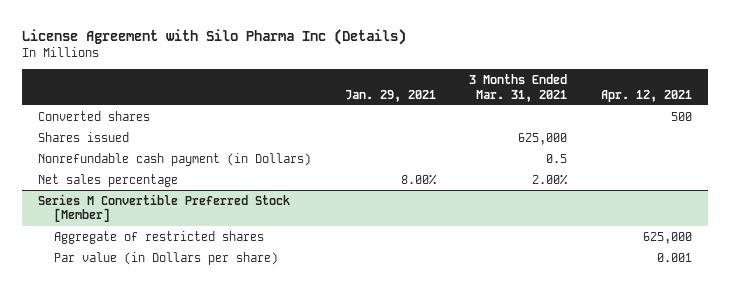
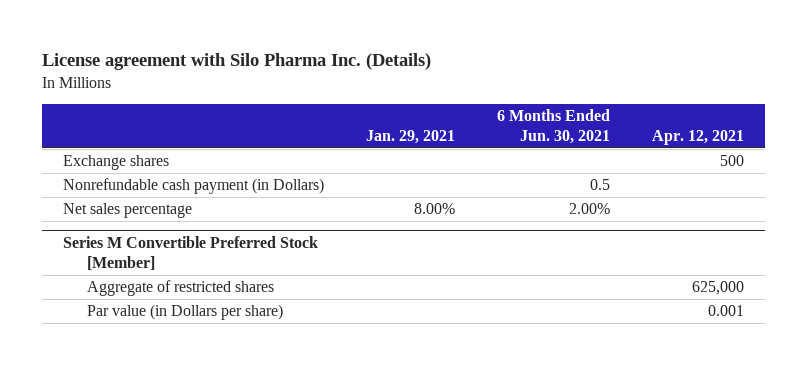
- License Agreement with Silo Pharma Inc (Details)
+ License agreement with Silo Pharma Inc. (Details)
- | Jan. 29, 2021 | 3 Months Ended Mar. 31, 2021 | Apr. 12, 2021
+ | Jan. 29, 2021 | 6 Months Ended Jun. 30, 2021 | Apr. 12, 2021
- Converted shares | | | 500
- Shares issued | | 625,000 |
+ Exchange shares | | | 500

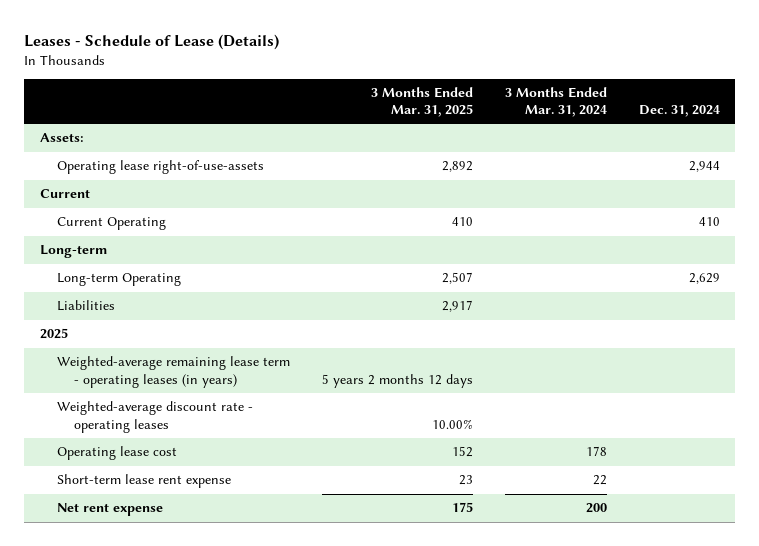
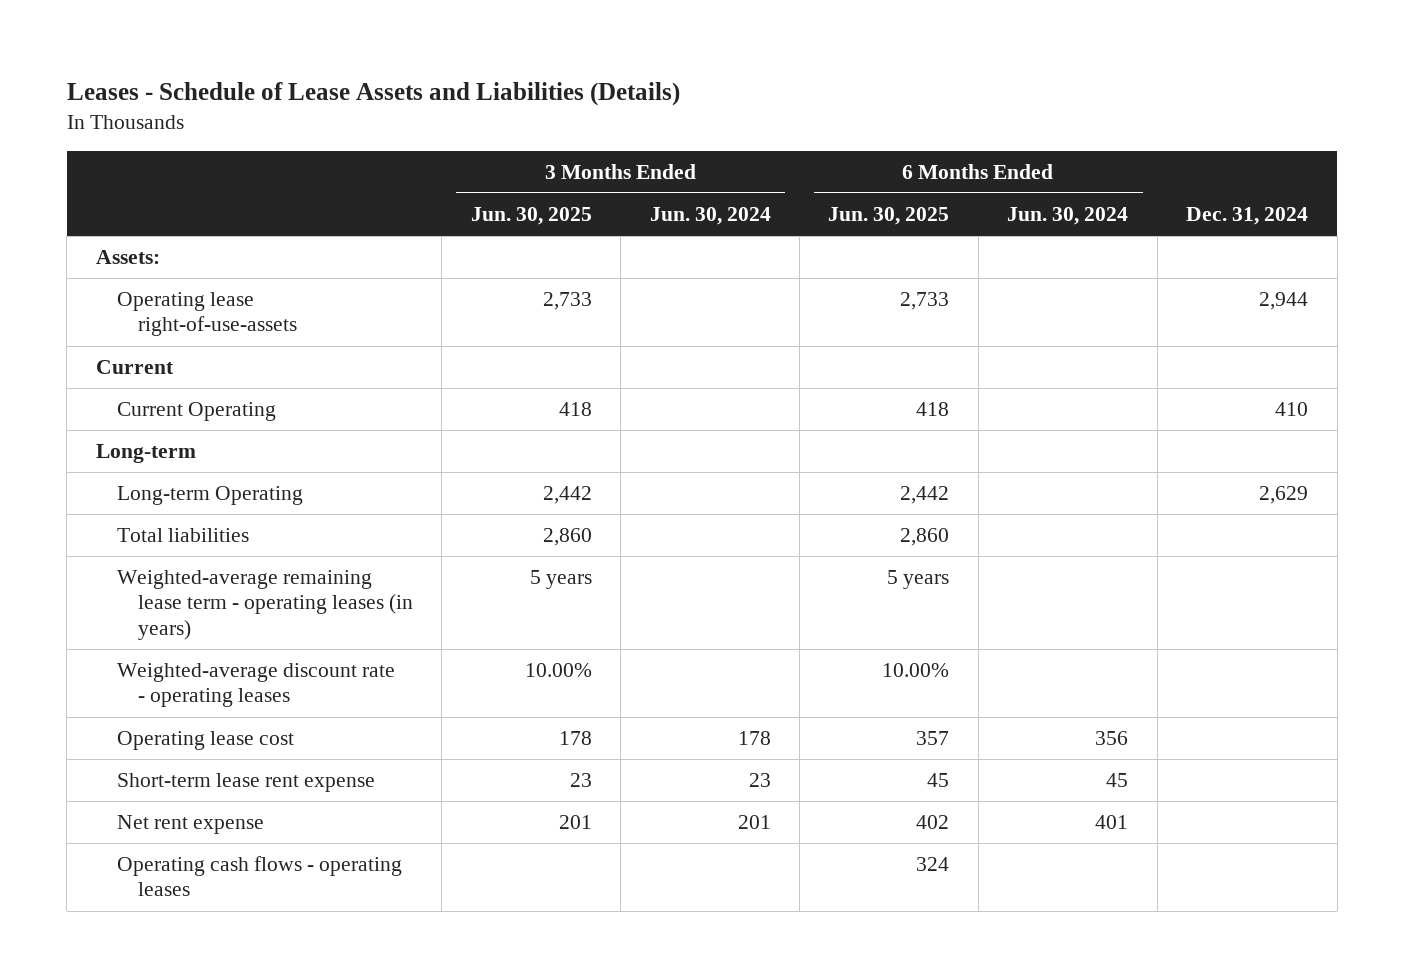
- Leases - Schedule of Lease (Details)
+ Leases - Schedule of Lease Assets and Liabilities (Details)
- | 3 Months Ended Mar. 31, 2025 | 3 Months Ended Mar. 31, 2024 | Dec. 31, 2024
+ | 3 Months Ended Jun. 30, 2025 | 3 Months Ended Jun. 30, 2024 | 6 Months Ended Jun. 30, 2025 | 6 Months Ended Jun. 30, 2024 | Dec. 31, 2024
- Liabilities | 2,917 | |
- 2025
+ Total liabilities | 2,860 | | 2,860 | |
+ Operating cash flows - operating leases | | | 324 | |

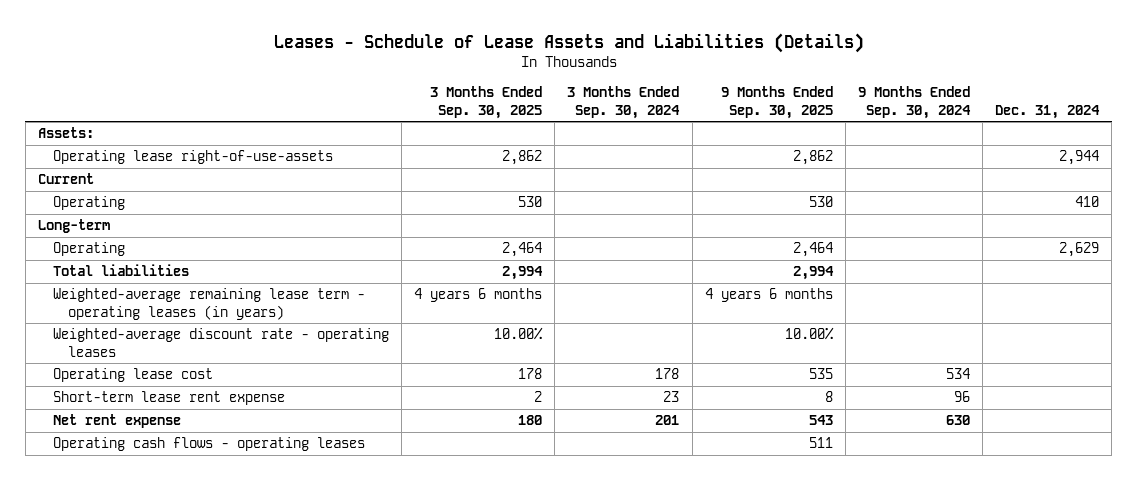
- | 3 Months Ended Jun. 30, 2025 | 3 Months Ended Jun. 30, 2024 | 6 Months Ended Jun. 30, 2025 | 6 Months Ended Jun. 30, 2024 | Dec. 31, 2024
+ | 3 Months Ended Sep. 30, 2025 | 3 Months Ended Sep. 30, 2024 | 9 Months Ended Sep. 30, 2025 | 9 Months Ended Sep. 30, 2024 | Dec. 31, 2024
- Current Operating | 418 | | 418 | | 410
+ Operating | 530 | | 530 | | 410
- Long-term Operating | 2,442 | | 2,442 | | 2,629
+ Operating | 2,464 | | 2,464 | | 2,629

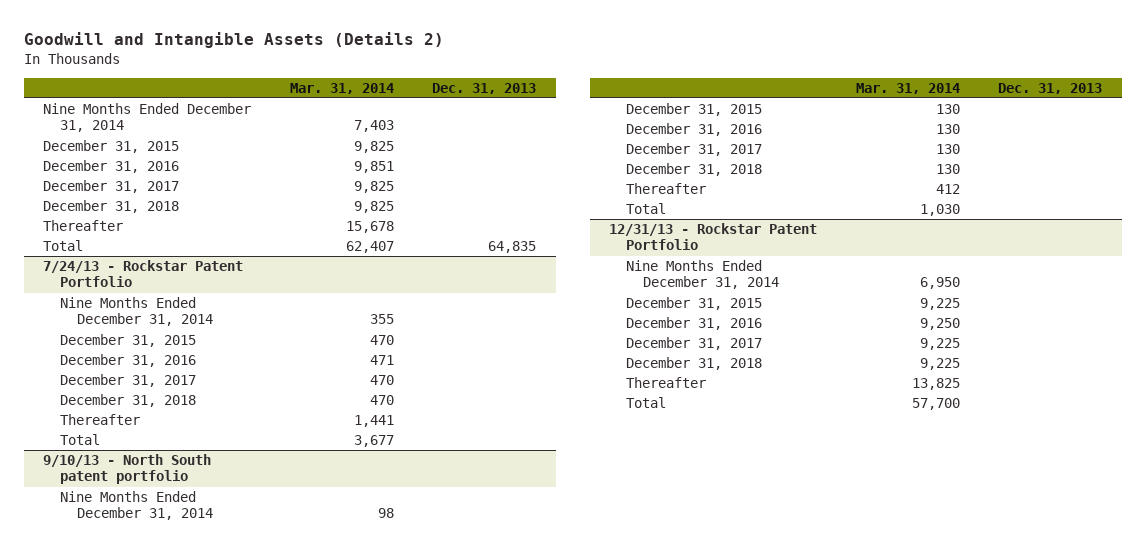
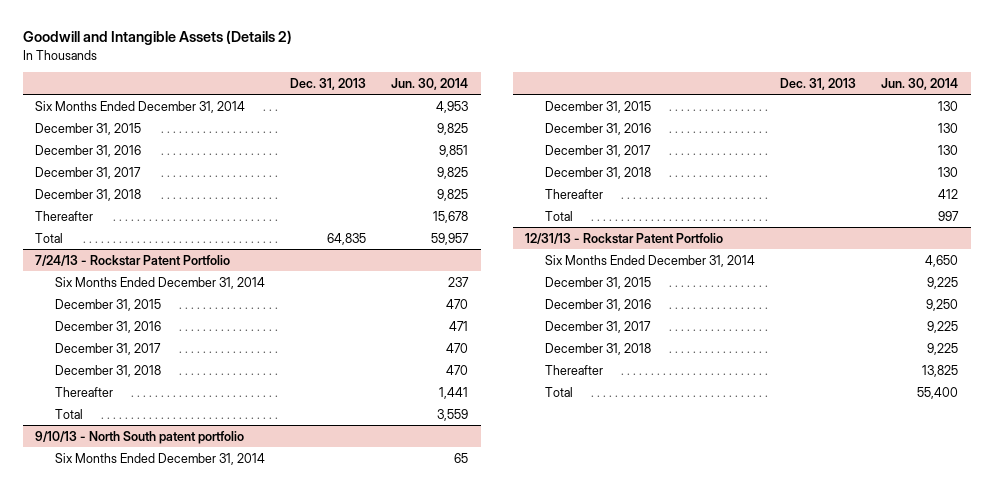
- | Mar. 31, 2014 | Dec. 31, 2013
+ | Dec. 31, 2013 | Jun. 30, 2014
- Nine Months Ended December 31, 2014 | 7,403 |
+ Six Months Ended December 31, 2014 | | 4,953
@ 7/24/13 - Rockstar Patent Portfolio
- Nine Months Ended December 31, 2014 | 355 |
+ Six Months Ended December 31, 2014 | | 237
@ 9/10/13 - North South patent portfolio
- Nine Months Ended December 31, 2014 | 98 |
+ Six Months Ended December 31, 2014 | | 65
@ 12/31/13 - Rockstar Patent Portfolio
- Nine Months Ended December 31, 2014 | 6,950 |
+ Six Months Ended December 31, 2014 | | 4,650

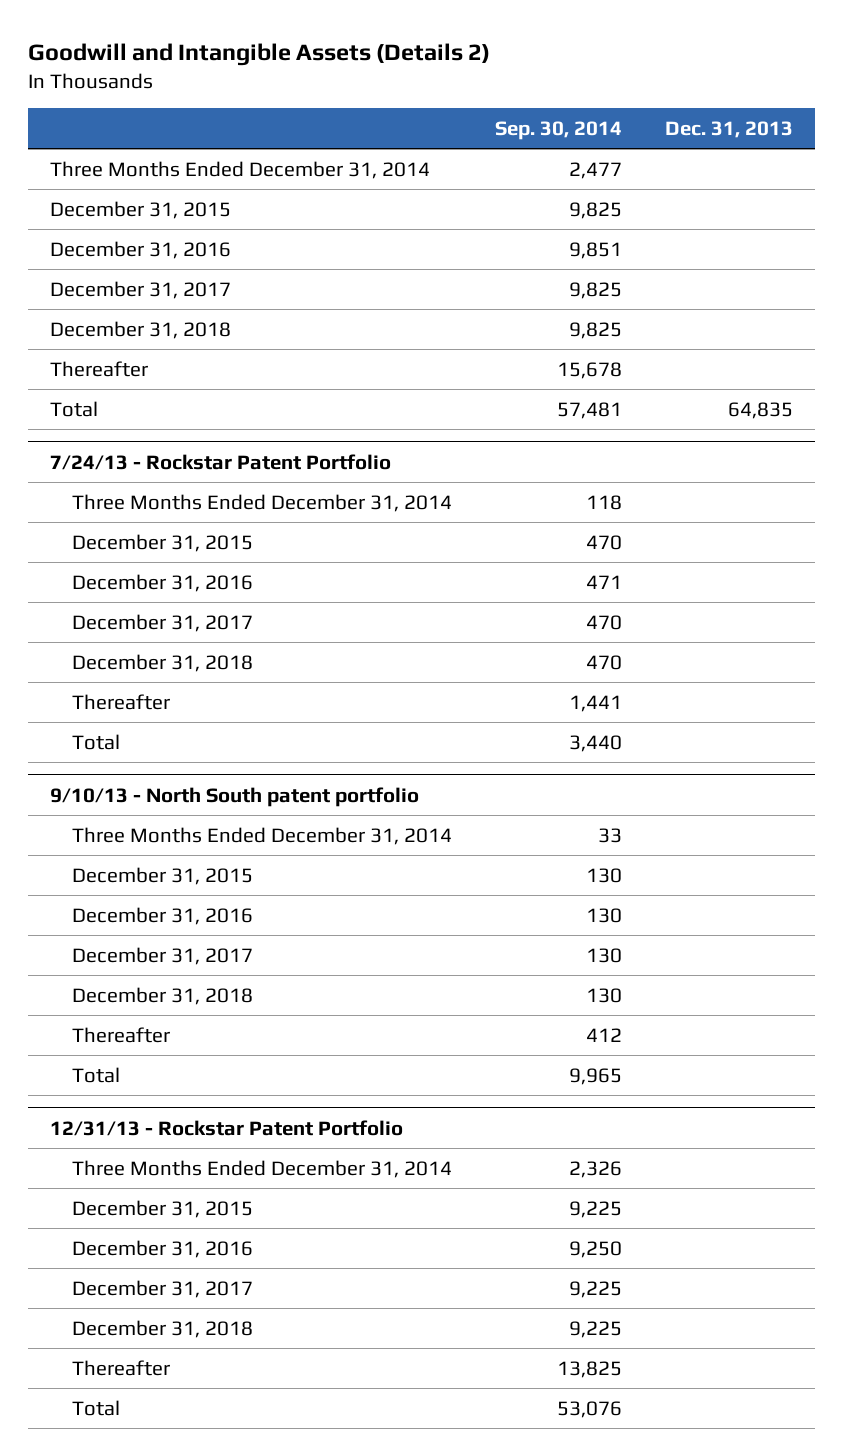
- | Dec. 31, 2013 | Jun. 30, 2014
+ | Sep. 30, 2014 | Dec. 31, 2013
- Six Months Ended December 31, 2014 | | 4,953
+ Three Months Ended December 31, 2014 | 2,477 |
@ 7/24/13 - Rockstar Patent Portfolio
- Six Months Ended December 31, 2014 | | 237
+ Three Months Ended December 31, 2014 | 118 |
@ 9/10/13 - North South patent portfolio
- Six Months Ended December 31, 2014 | | 65
+ Three Months Ended December 31, 2014 | 33 |
@ 12/31/13 - Rockstar Patent Portfolio
- Six Months Ended December 31, 2014 | | 4,650
+ Three Months Ended December 31, 2014 | 2,326 |

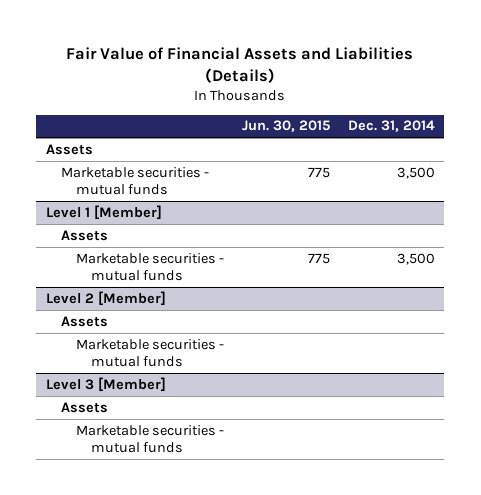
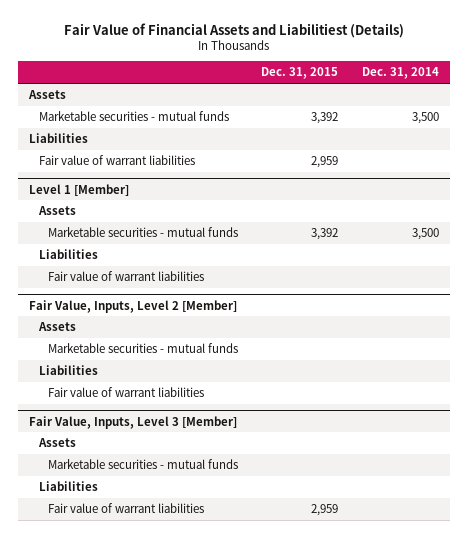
- Fair Value of Financial Assets and Liabilities (Details)
+ Fair Value of Financial Assets and Liabilitiest (Details)
- | Jun. 30, 2015 | Dec. 31, 2014
+ | Dec. 31, 2015 | Dec. 31, 2014
+ Liabilities
+ Fair value of warrant liabilities | 2,959 |
- Level 2 [Member]
@ Level 1 [Member]
+ Liabilities
+ Fair value of warrant liabilities
+ Fair Value, Inputs, Level 2 [Member]
- Level 3 [Member]
+ Liabilities
+ Fair value of warrant liabilities
+ Fair Value, Inputs, Level 3 [Member]
+ Liabilities
+ Fair value of warrant liabilities | 2,959 |

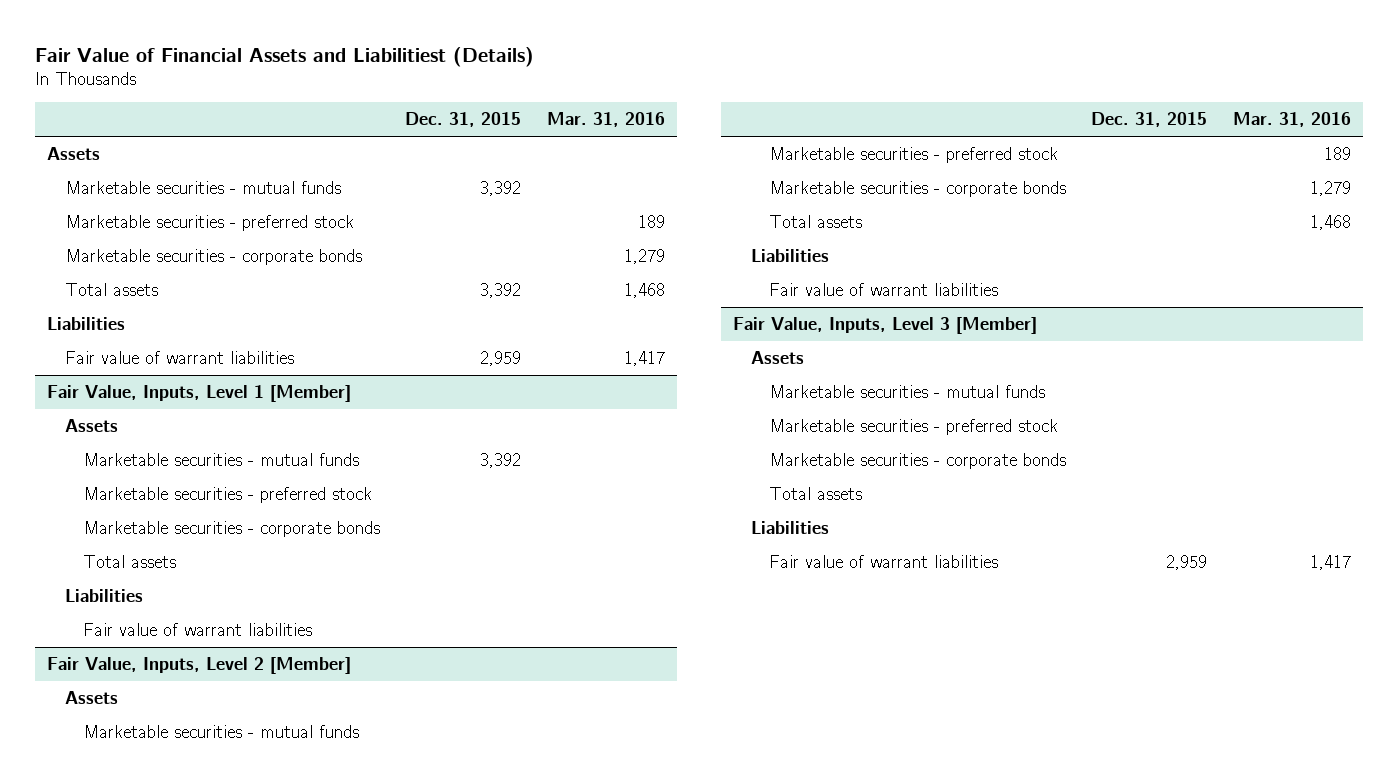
- | Dec. 31, 2015 | Dec. 31, 2014
+ | Dec. 31, 2015 | Mar. 31, 2016
+ Marketable securities - preferred stock | | 189
+ Marketable securities - corporate bonds | | 1,279
+ Total assets | 3,392 | 1,468
- Level 1 [Member]
+ Fair Value, Inputs, Level 1 [Member]
+ Marketable securities - preferred stock
+ Marketable securities - corporate bonds
+ Total assets
@ Fair Value, Inputs, Level 2 [Member]
+ Marketable securities - preferred stock | | 189
+ Marketable securities - corporate bonds | | 1,279
+ Total assets | | 1,468
@ Fair Value, Inputs, Level 3 [Member]
+ Marketable securities - preferred stock
+ Marketable securities - corporate bonds
+ Total assets

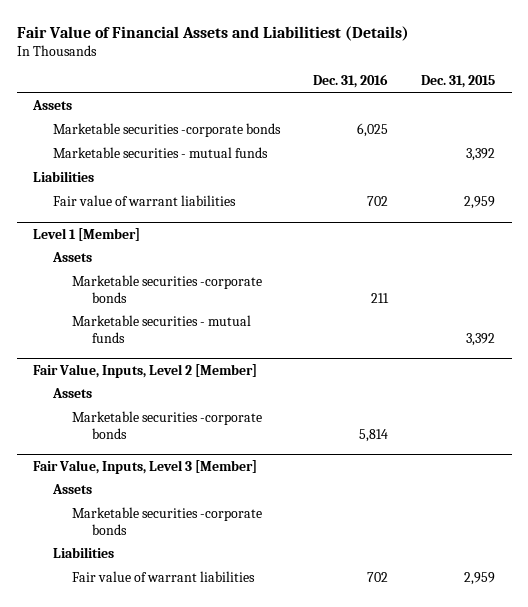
- | Dec. 31, 2015 | Mar. 31, 2016
+ | Dec. 31, 2016 | Dec. 31, 2015
+ Marketable securities -corporate bonds | 6,025 |
- Marketable securities - preferred stock | | 189
- Marketable securities - corporate bonds | | 1,279
- Total assets | 3,392 | 1,468
- Fair Value, Inputs, Level 1 [Member]
+ Level 1 [Member]
+ Marketable securities -corporate bonds | 211 |
- Marketable securities - preferred stock
- Marketable securities - corporate bonds
- Total assets
- Liabilities
- Fair value of warrant liabilities
@ Fair Value, Inputs, Level 2 [Member]
- Marketable securities - mutual funds
- Marketable securities - preferred stock | | 189
- Marketable securities - corporate bonds | | 1,279
- Total assets | | 1,468
- Liabilities
- Fair value of warrant liabilities
+ Marketable securities -corporate bonds | 5,814 |
@ Fair Value, Inputs, Level 3 [Member]
- Marketable securities - mutual funds
- Marketable securities - preferred stock
- Marketable securities - corporate bonds
- Total assets
+ Marketable securities -corporate bonds

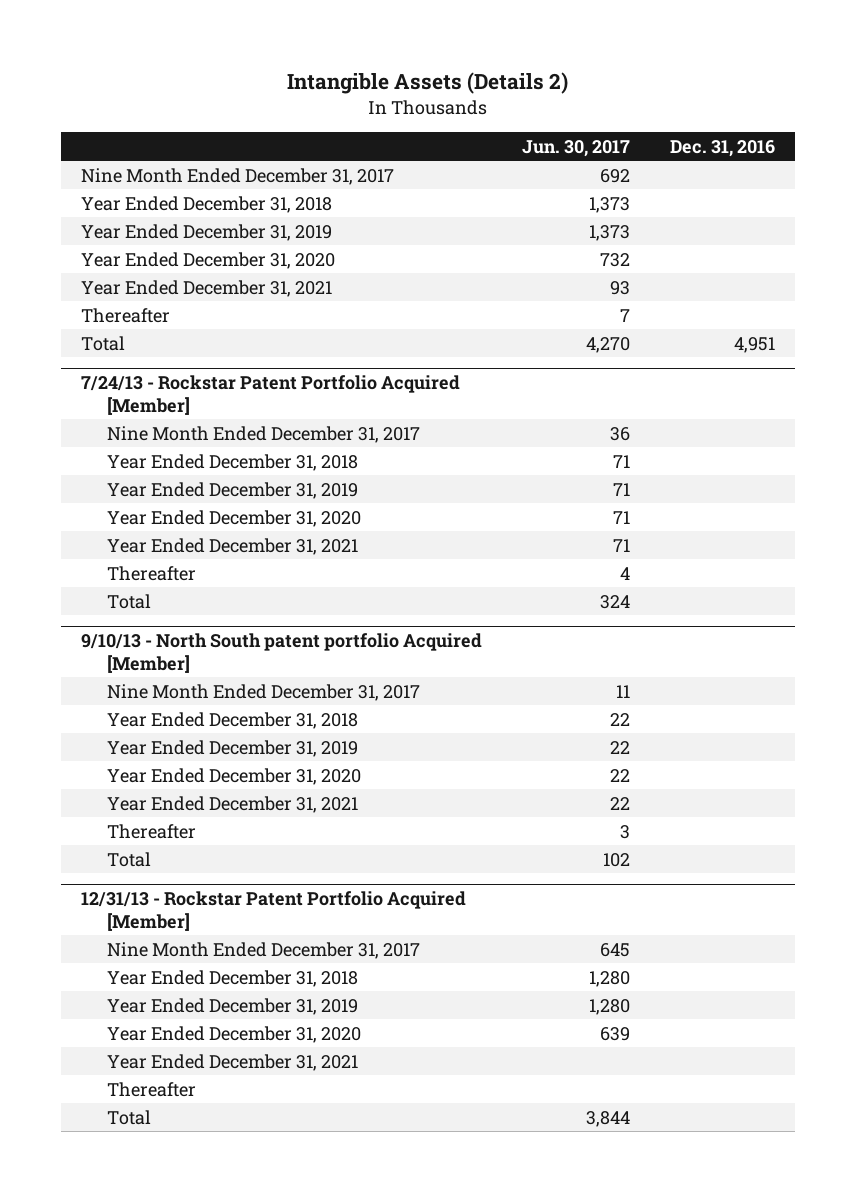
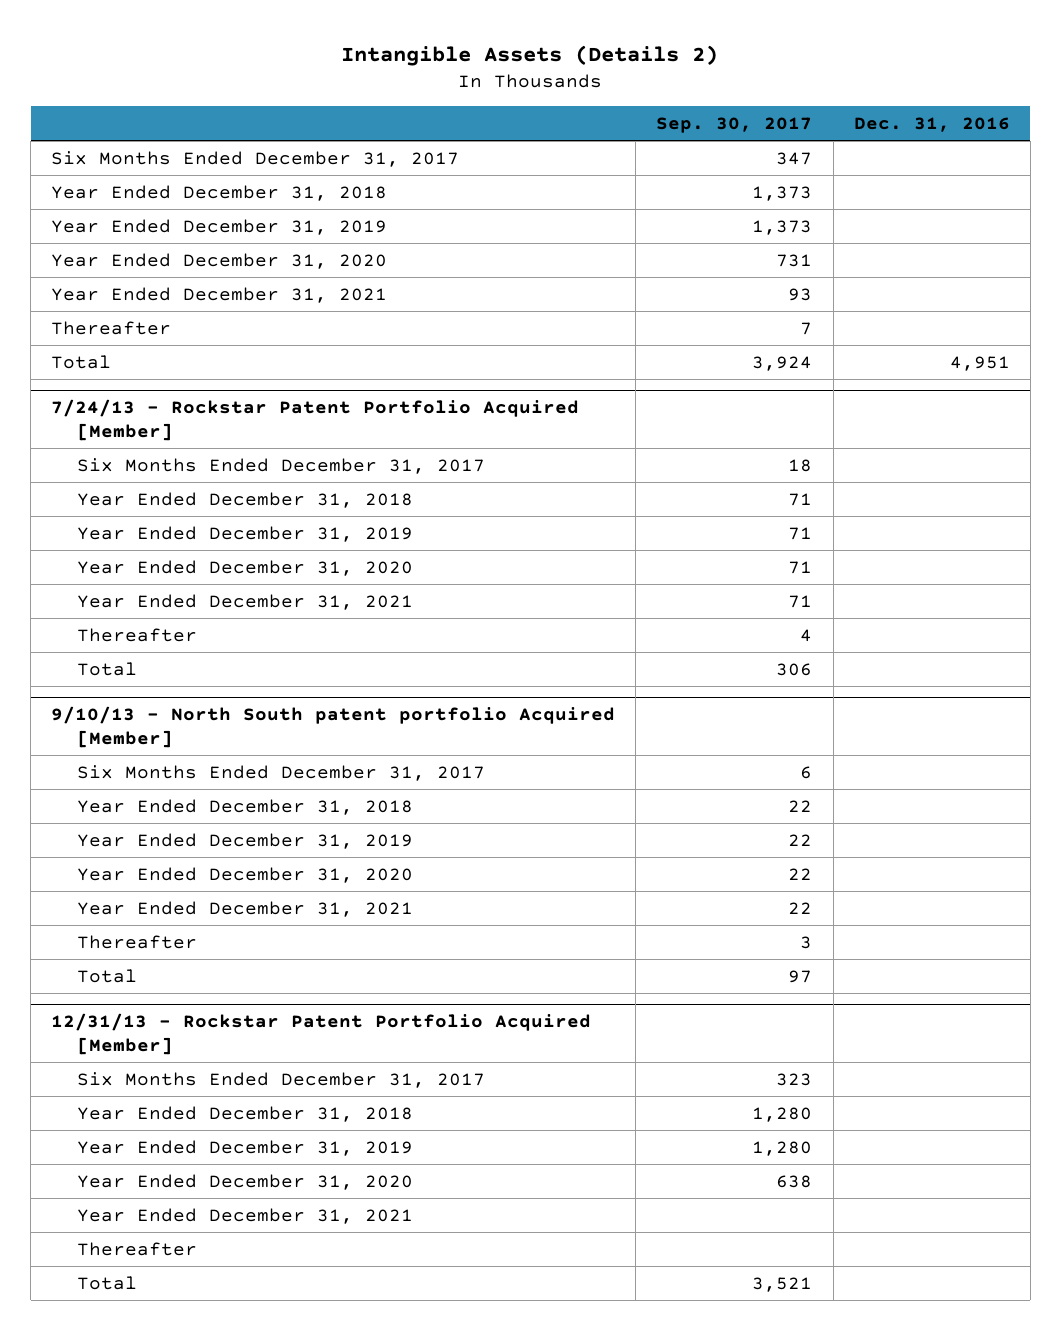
- | Jun. 30, 2017 | Dec. 31, 2016
+ | Sep. 30, 2017 | Dec. 31, 2016
- Nine Month Ended December 31, 2017 | 692 |
+ Six Months Ended December 31, 2017 | 347 |
@ 7/24/13 - Rockstar Patent Portfolio Acquired [Member]
- Nine Month Ended December 31, 2017 | 36 |
+ Six Months Ended December 31, 2017 | 18 |
@ 9/10/13 - North South patent portfolio Acquired [Member]
- Nine Month Ended December 31, 2017 | 11 |
+ Six Months Ended December 31, 2017 | 6 |
@ 12/31/13 - Rockstar Patent Portfolio Acquired [Member]
- Nine Month Ended December 31, 2017 | 645 |
+ Six Months Ended December 31, 2017 | 323 |

